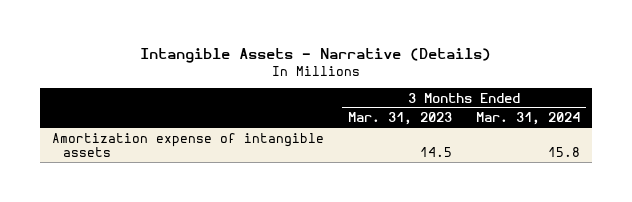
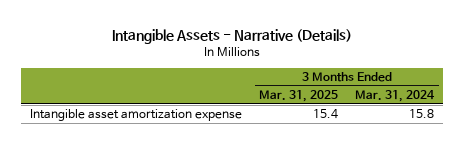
- | 3 Months Ended Mar. 31, 2023 | 3 Months Ended Mar. 31, 2024
+ | 3 Months Ended Mar. 31, 2025 | 3 Months Ended Mar. 31, 2024
- Amortization expense of intangible assets | 14.5 | 15.8
+ Intangible asset amortization expense | 15.4 | 15.8

